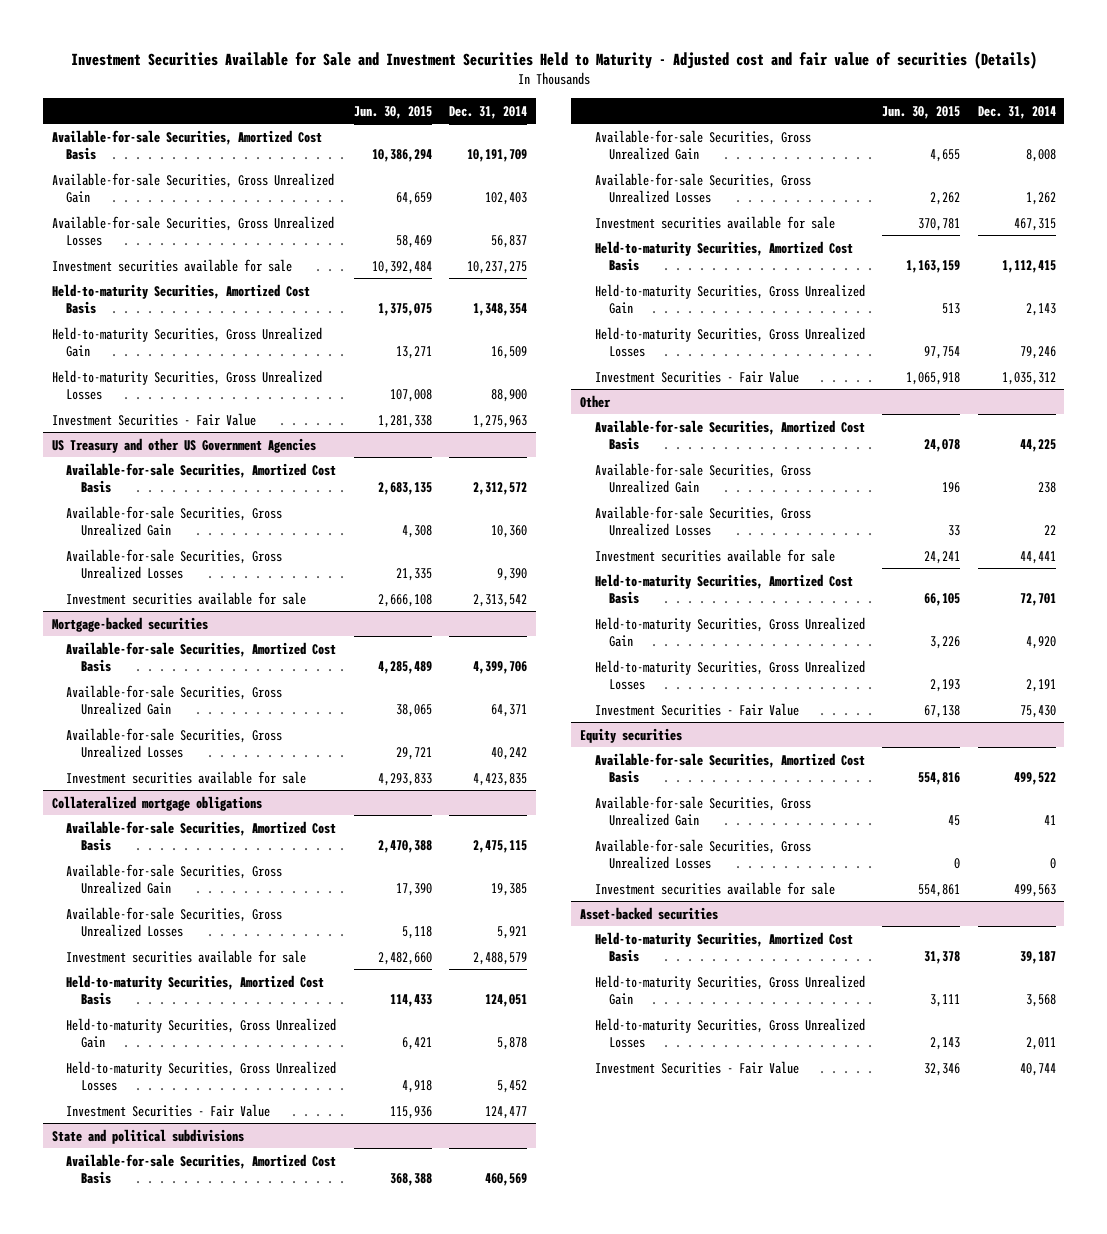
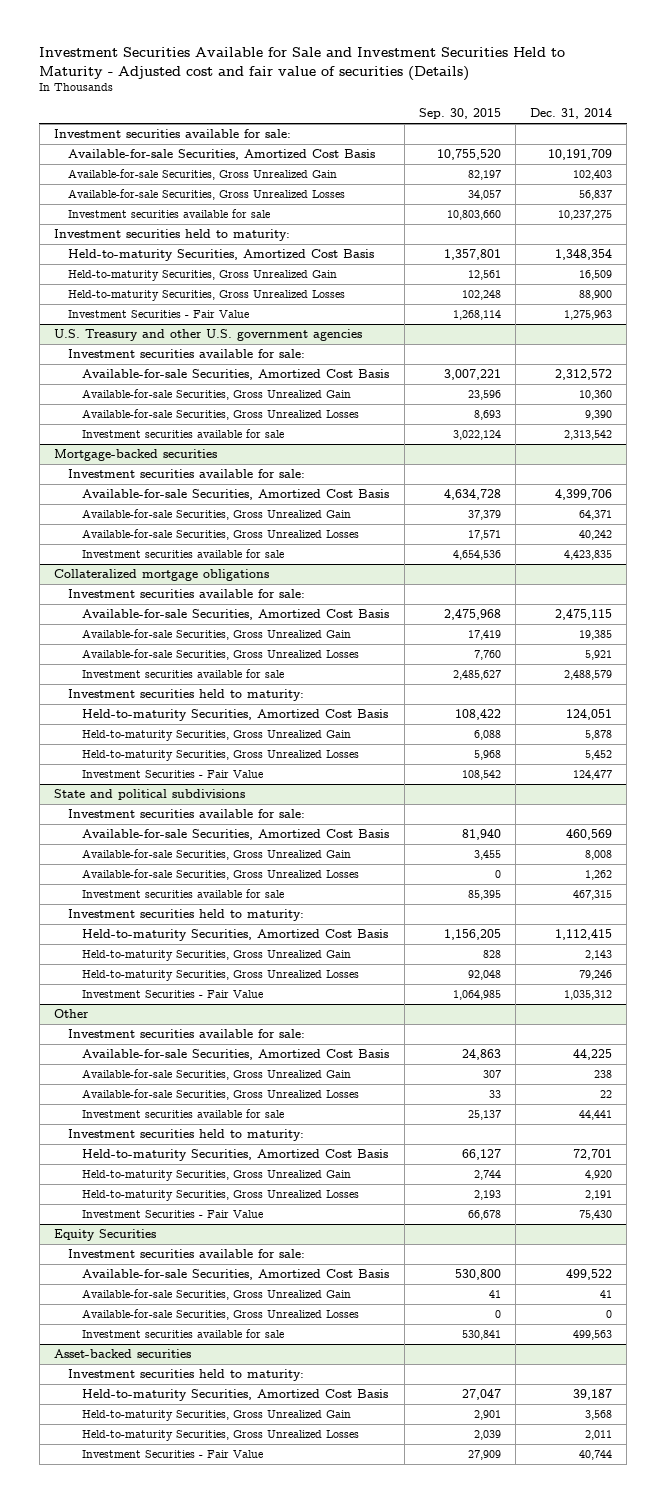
- | Jun. 30, 2015 | Dec. 31, 2014
+ | Sep. 30, 2015 | Dec. 31, 2014
+ Investment securities available for sale:
+ Investment securities held to maturity:
- US Treasury and other US Government Agencies
+ U.S. Treasury and other U.S. government agencies
+ Investment securities available for sale:
@ Mortgage-backed securities
+ Investment securities available for sale:
@ Collateralized mortgage obligations
+ Investment securities available for sale:
+ Investment securities held to maturity:
@ State and political subdivisions
+ Investment securities available for sale:
+ Investment securities held to maturity:
@ Other
+ Investment securities available for sale:
+ Investment securities held to maturity:
- Equity securities
+ Equity Securities
+ Investment securities available for sale:
@ Asset-backed securities
+ Investment securities held to maturity:

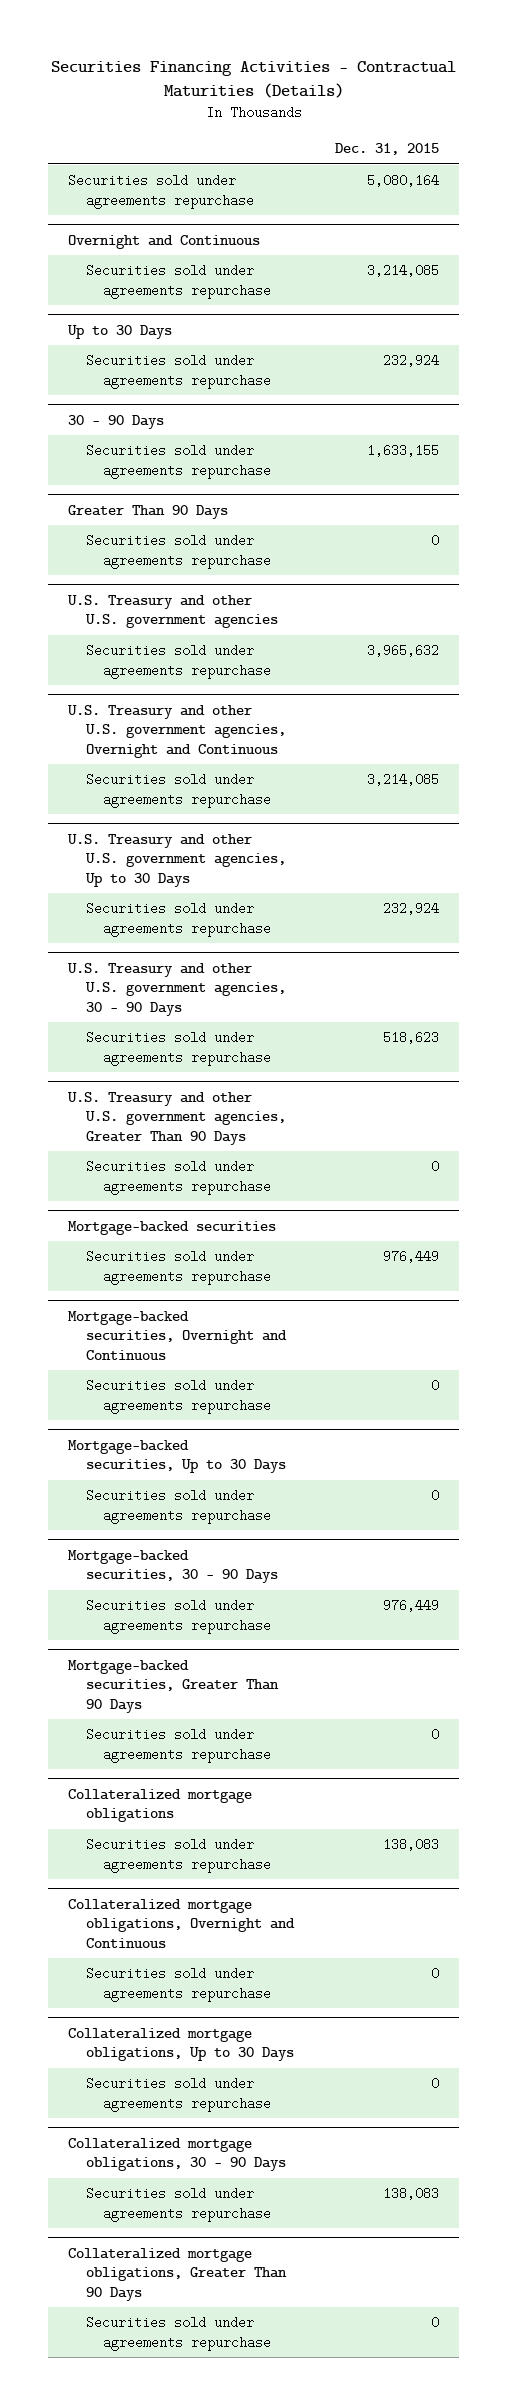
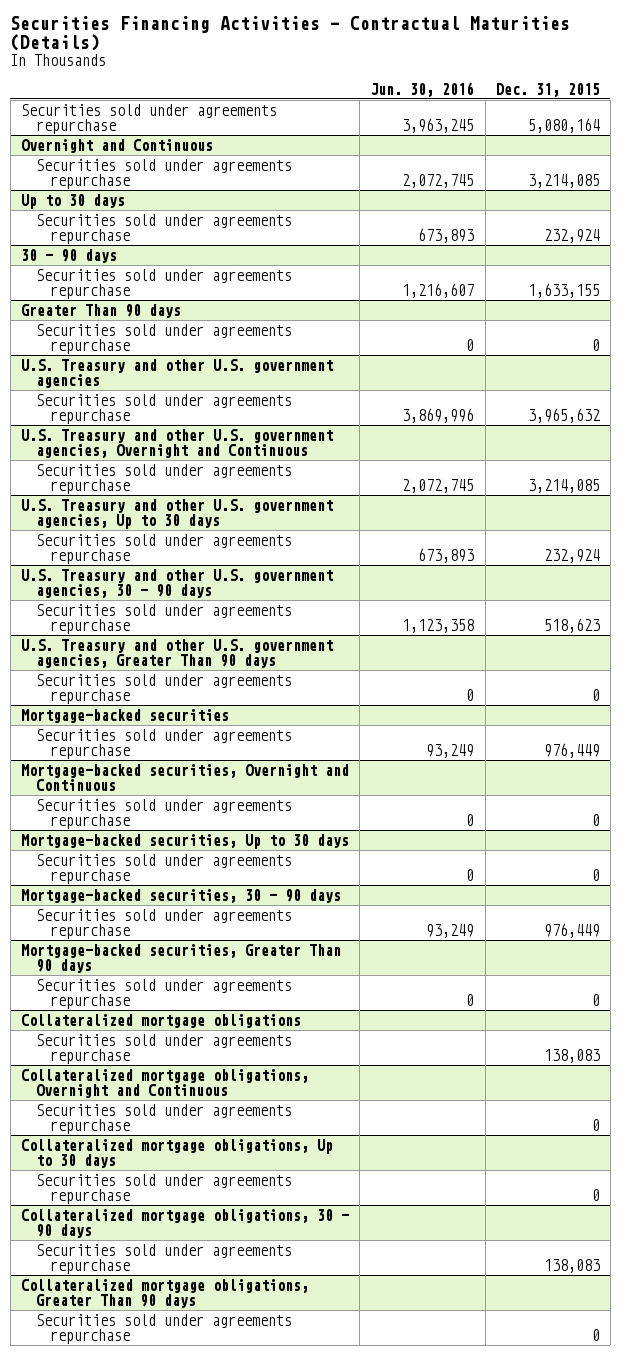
- | Dec. 31, 2015
+ | Jun. 30, 2016 | Dec. 31, 2015
- Up to 30 Days
+ Up to 30 days
- 30 - 90 Days
+ 30 - 90 days
- Greater Than 90 Days
+ Greater Than 90 days
- U.S. Treasury and other U.S. government agencies, Up to 30 Days
+ U.S. Treasury and other U.S. government agencies, Up to 30 days
- U.S. Treasury and other U.S. government agencies, 30 - 90 Days
+ U.S. Treasury and other U.S. government agencies, 30 - 90 days
- U.S. Treasury and other U.S. government agencies, Greater Than 90 Days
+ U.S. Treasury and other U.S. government agencies, Greater Than 90 days
- Mortgage-backed securities, Up to 30 Days
+ Mortgage-backed securities, Up to 30 days
- Mortgage-backed securities, 30 - 90 Days
+ Mortgage-backed securities, 30 - 90 days
- Mortgage-backed securities, Greater Than 90 Days
+ Mortgage-backed securities, Greater Than 90 days
- Collateralized mortgage obligations, Up to 30 Days
+ Collateralized mortgage obligations, Up to 30 days
- Collateralized mortgage obligations, 30 - 90 Days
+ Collateralized mortgage obligations, 30 - 90 days
- Collateralized mortgage obligations, Greater Than 90 Days
+ Collateralized mortgage obligations, Greater Than 90 days

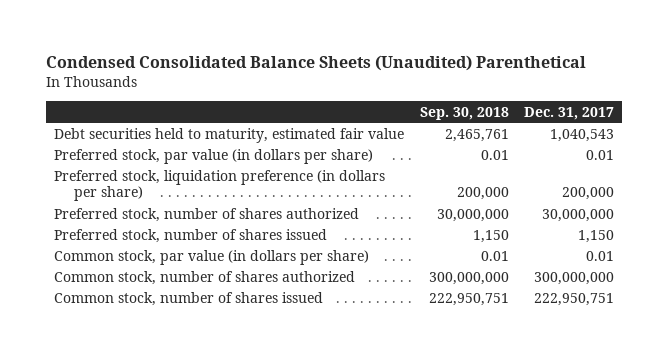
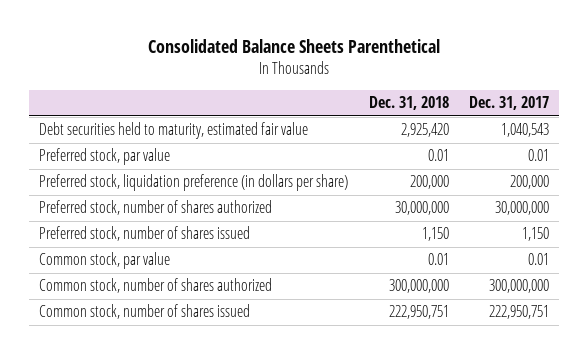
- Condensed Consolidated Balance Sheets (Unaudited) Parenthetical
+ Consolidated Balance Sheets Parenthetical
- | Sep. 30, 2018 | Dec. 31, 2017
+ | Dec. 31, 2018 | Dec. 31, 2017
- Preferred stock, par value (in dollars per share) | 0.01 | 0.01
+ Preferred stock, par value | 0.01 | 0.01
- Common stock, par value (in dollars per share) | 0.01 | 0.01
+ Common stock, par value | 0.01 | 0.01

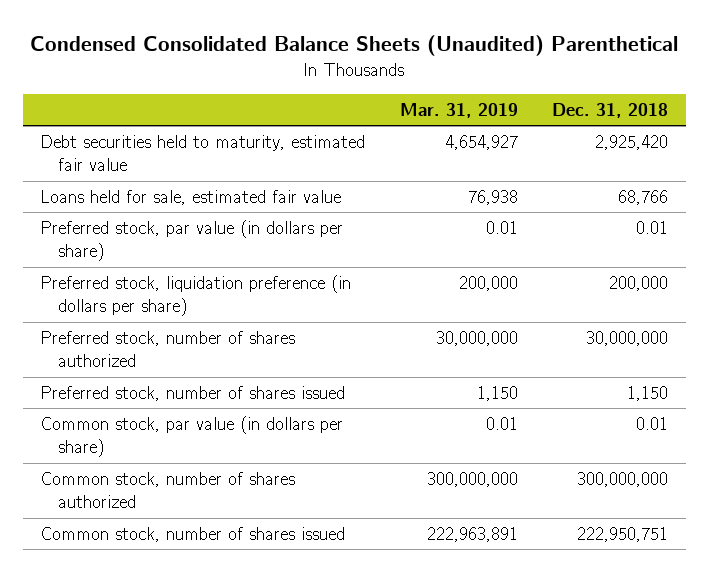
- Consolidated Balance Sheets Parenthetical
+ Condensed Consolidated Balance Sheets (Unaudited) Parenthetical
- | Dec. 31, 2018 | Dec. 31, 2017
+ | Mar. 31, 2019 | Dec. 31, 2018
- Preferred stock, par value | 0.01 | 0.01
+ Loans held for sale, estimated fair value | 76,938 | 68,766
+ Preferred stock, par value (in dollars per share) | 0.01 | 0.01
- Common stock, par value | 0.01 | 0.01
+ Common stock, par value (in dollars per share) | 0.01 | 0.01

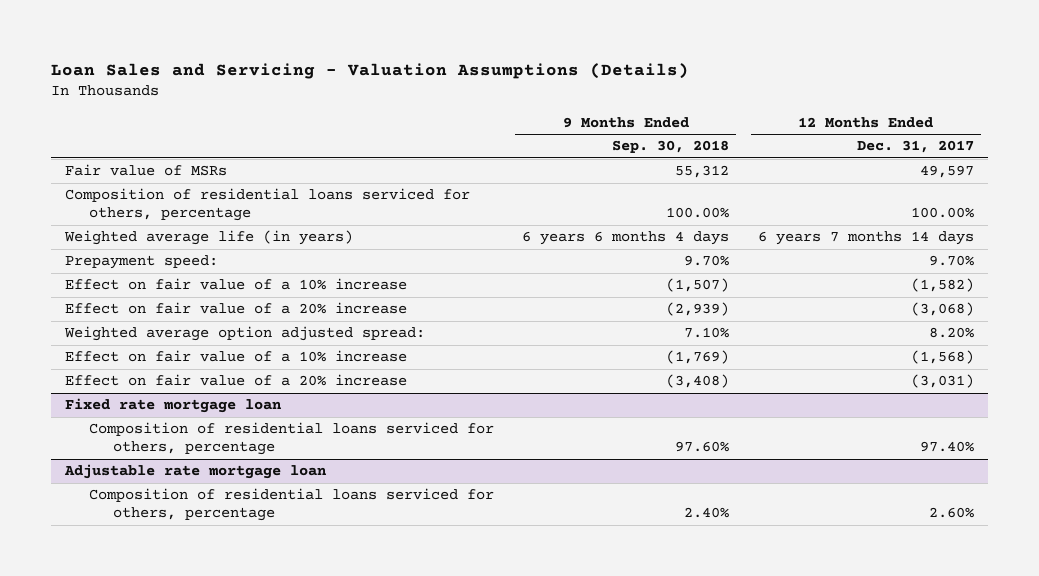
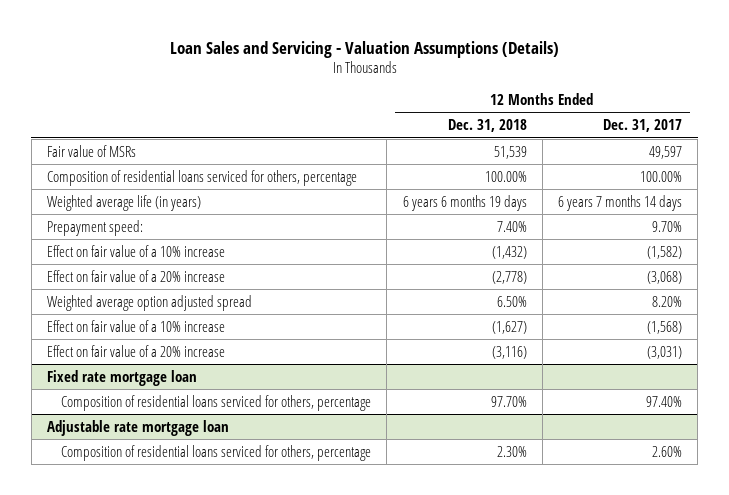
- | 9 Months Ended Sep. 30, 2018 | 12 Months Ended Dec. 31, 2017
+ | 12 Months Ended Dec. 31, 2018 | 12 Months Ended Dec. 31, 2017
- Weighted average option adjusted spread: | 7.10% | 8.20%
+ Weighted average option adjusted spread | 6.50% | 8.20%

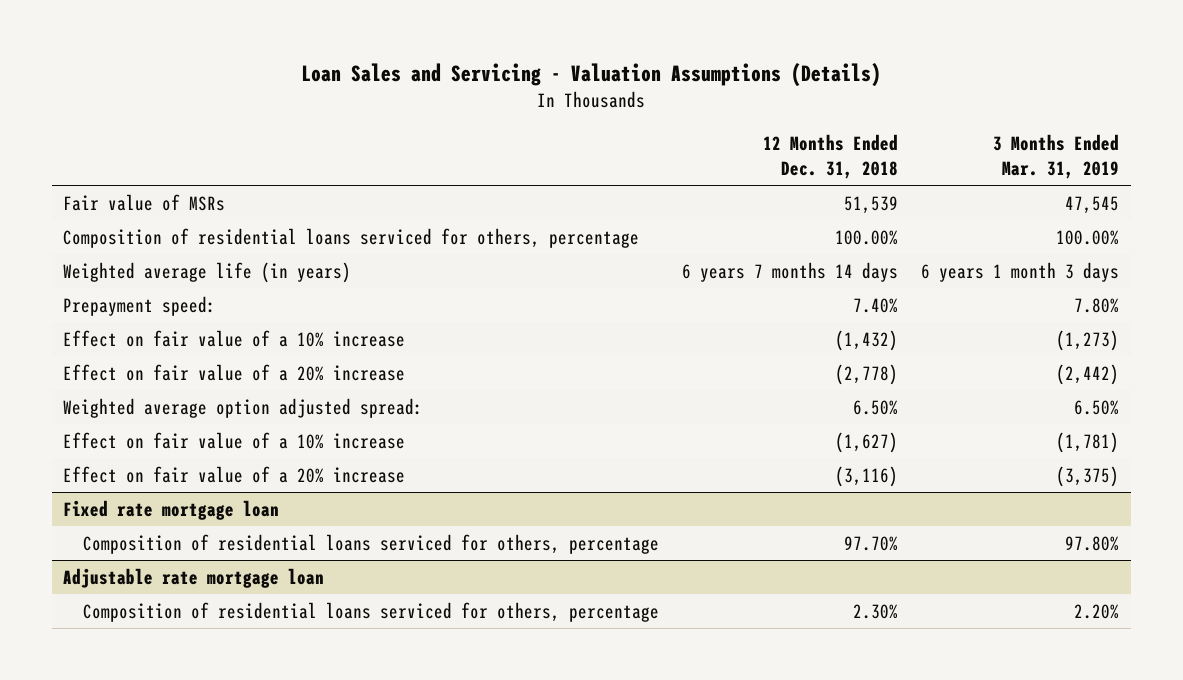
- | 12 Months Ended Dec. 31, 2018 | 12 Months Ended Dec. 31, 2017
+ | 12 Months Ended Dec. 31, 2018 | 3 Months Ended Mar. 31, 2019
- Weighted average life (in years) | 6 years 6 months 19 days | 6 years 7 months 14 days
+ Weighted average life (in years) | 6 years 7 months 14 days | 6 years 1 month 3 days
- Weighted average option adjusted spread | 6.50% | 8.20%
+ Weighted average option adjusted spread: | 6.50% | 6.50%

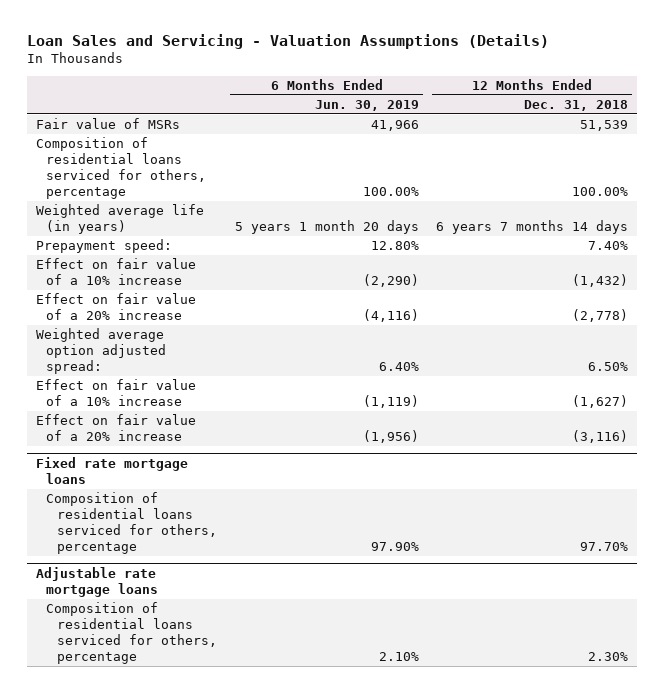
- | 12 Months Ended Dec. 31, 2018 | 3 Months Ended Mar. 31, 2019
+ | 6 Months Ended Jun. 30, 2019 | 12 Months Ended Dec. 31, 2018
- Fixed rate mortgage loan
+ Fixed rate mortgage loans
- Adjustable rate mortgage loan
+ Adjustable rate mortgage loans

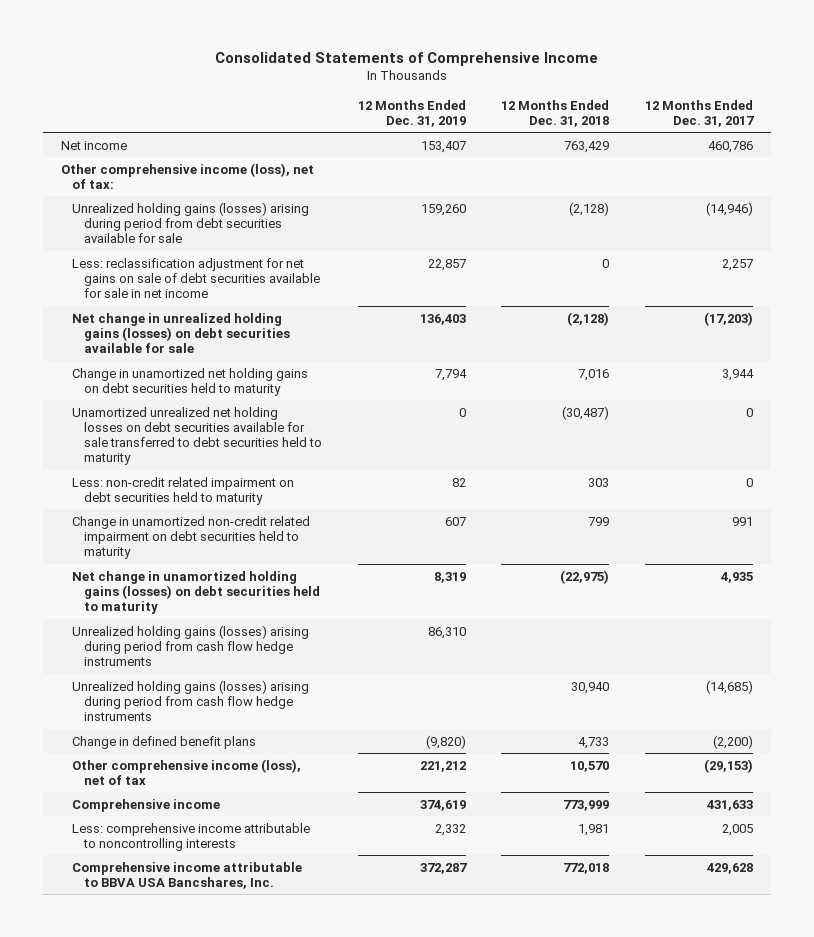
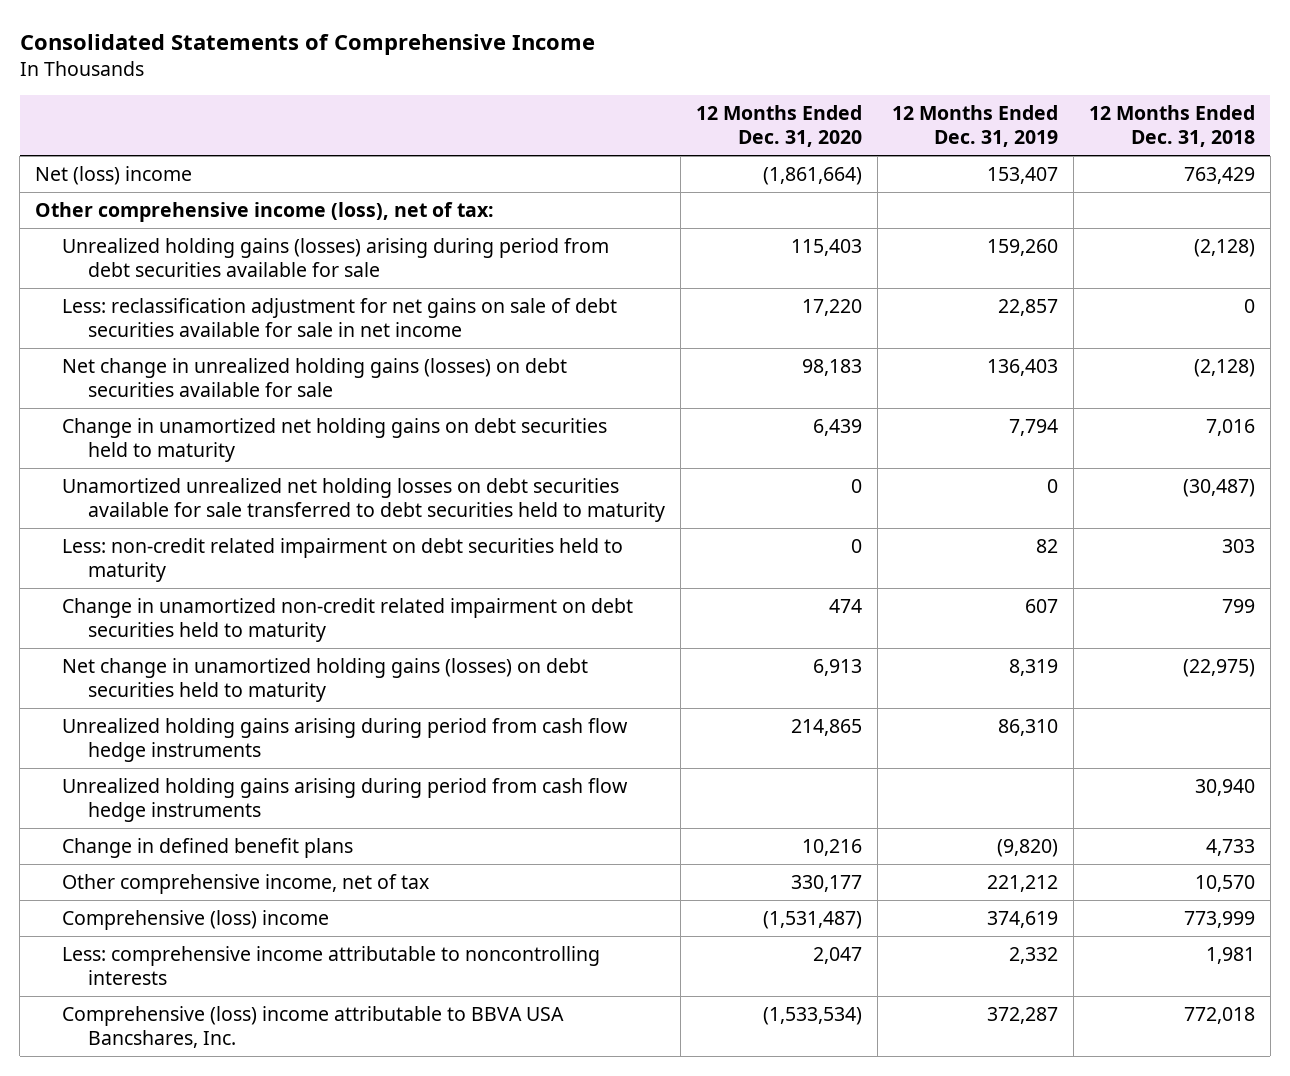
- | 12 Months Ended Dec. 31, 2019 | 12 Months Ended Dec. 31, 2018 | 12 Months Ended Dec. 31, 2017
+ | 12 Months Ended Dec. 31, 2020 | 12 Months Ended Dec. 31, 2019 | 12 Months Ended Dec. 31, 2018
- Net income | 153,407 | 763,429 | 460,786
+ Net (loss) income | (1,861,664) | 153,407 | 763,429
- Unrealized holding gains (losses) arising during period from cash flow hedge instruments | 86,310 | |
- Unrealized holding gains (losses) arising during period from cash flow hedge instruments | | 30,940 | (14,685)
+ Unrealized holding gains arising during period from cash flow hedge instruments | 214,865 | 86,310 |
+ Unrealized holding gains arising during period from cash flow hedge instruments | | | 30,940
- Other comprehensive income (loss), net of tax | 221,212 | 10,570 | (29,153)
- Comprehensive income | 374,619 | 773,999 | 431,633
+ Other comprehensive income, net of tax | 330,177 | 221,212 | 10,570
+ Comprehensive (loss) income | (1,531,487) | 374,619 | 773,999
- Comprehensive income attributable to BBVA USA Bancshares, Inc. | 372,287 | 772,018 | 429,628
+ Comprehensive (loss) income attributable to BBVA USA Bancshares, Inc. | (1,533,534) | 372,287 | 772,018

